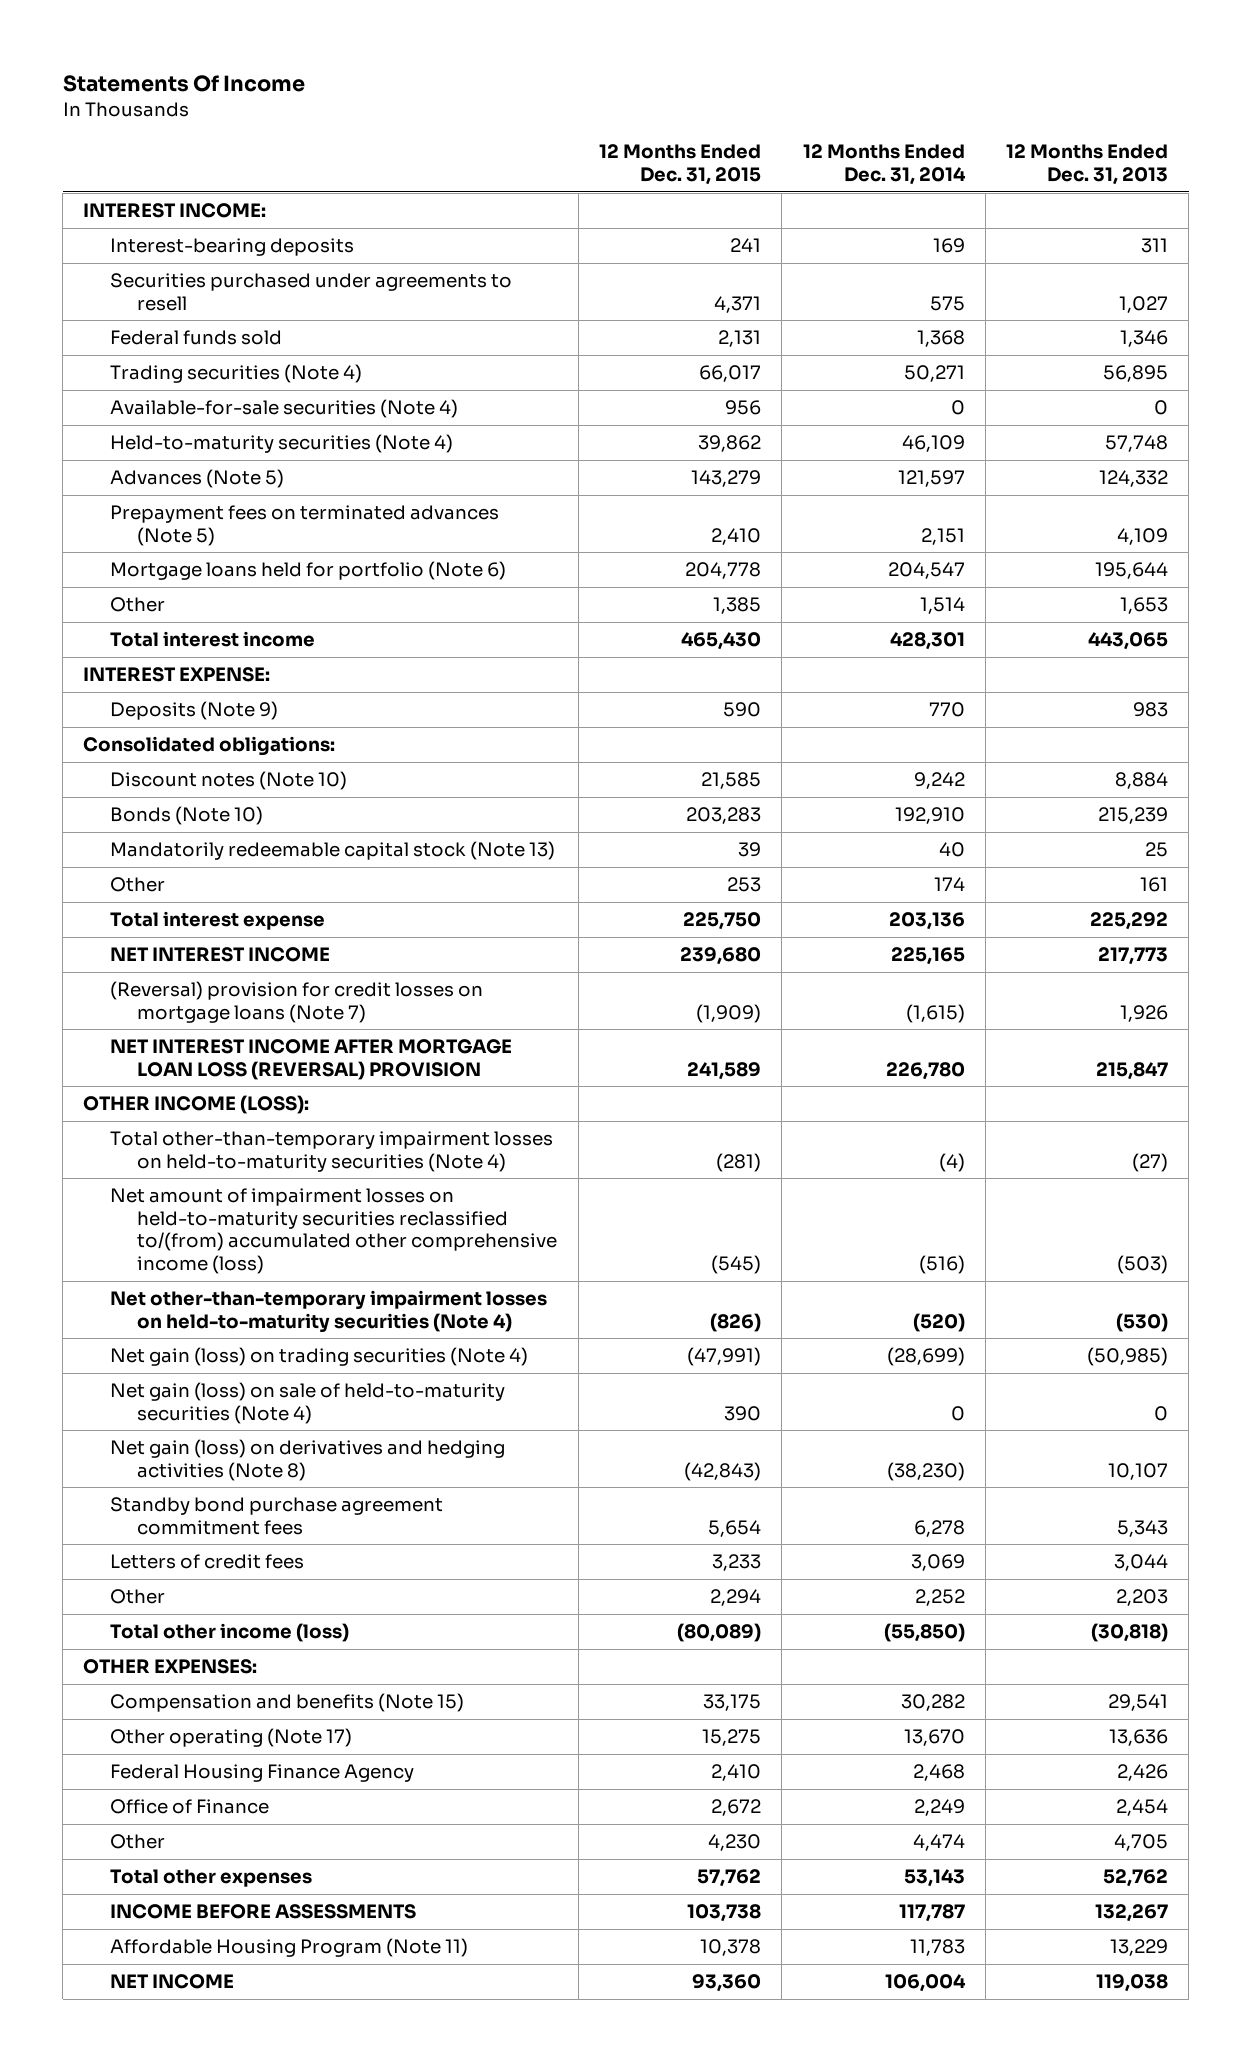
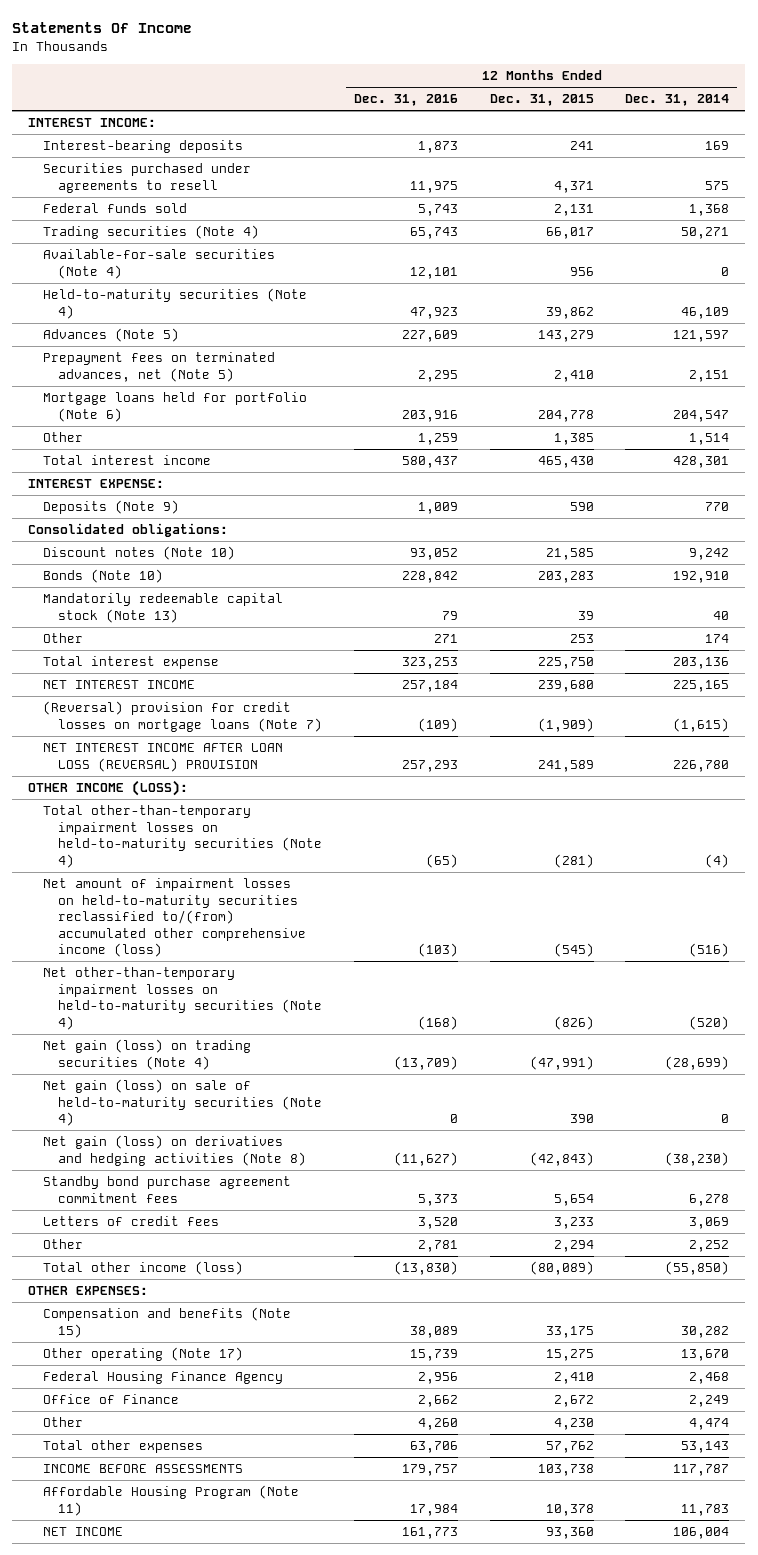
- | 12 Months Ended Dec. 31, 2015 | 12 Months Ended Dec. 31, 2014 | 12 Months Ended Dec. 31, 2013
+ | 12 Months Ended Dec. 31, 2016 | 12 Months Ended Dec. 31, 2015 | 12 Months Ended Dec. 31, 2014
- Prepayment fees on terminated advances (Note 5) | 2,410 | 2,151 | 4,109
+ Prepayment fees on terminated advances, net (Note 5) | 2,295 | 2,410 | 2,151
- NET INTEREST INCOME AFTER MORTGAGE LOAN LOSS (REVERSAL) PROVISION | 241,589 | 226,780 | 215,847
+ NET INTEREST INCOME AFTER LOAN LOSS (REVERSAL) PROVISION | 257,293 | 241,589 | 226,780

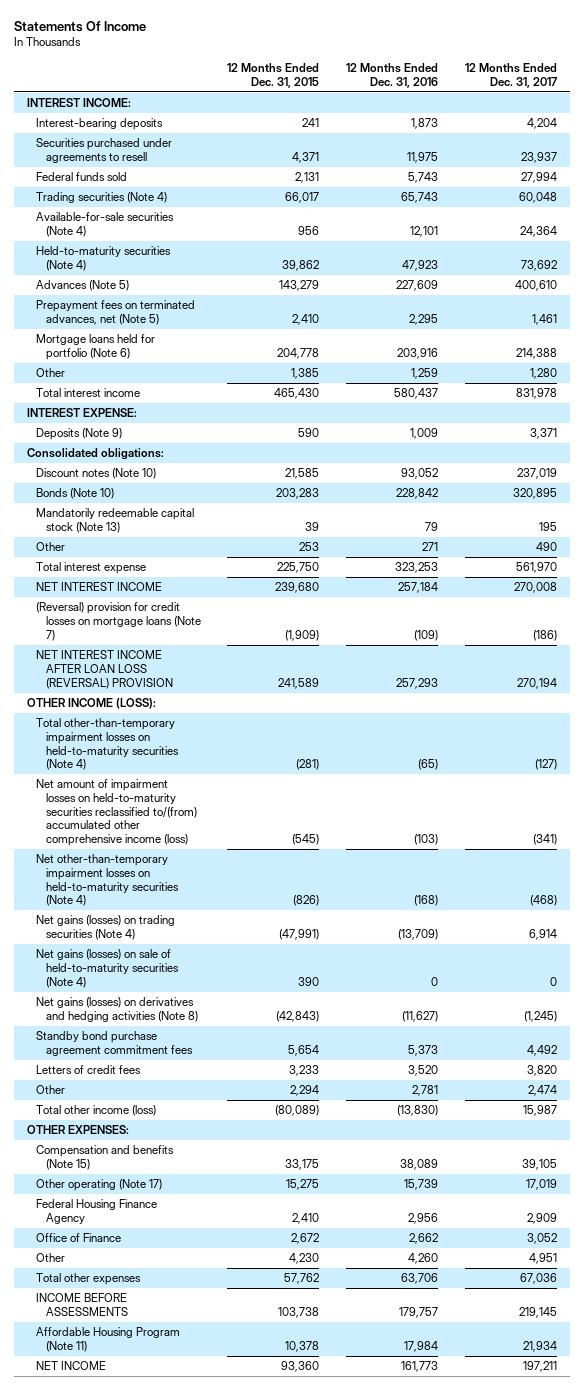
- | 12 Months Ended Dec. 31, 2016 | 12 Months Ended Dec. 31, 2015 | 12 Months Ended Dec. 31, 2014
+ | 12 Months Ended Dec. 31, 2015 | 12 Months Ended Dec. 31, 2016 | 12 Months Ended Dec. 31, 2017
- Net gain (loss) on trading securities (Note 4) | (13,709) | (47,991) | (28,699)
- Net gain (loss) on sale of held-to-maturity securities (Note 4) | 0 | 390 | 0
- Net gain (loss) on derivatives and hedging activities (Note 8) | (11,627) | (42,843) | (38,230)
+ Net gains (losses) on trading securities (Note 4) | (47,991) | (13,709) | 6,914
+ Net gains (losses) on sale of held-to-maturity securities (Note 4) | 390 | 0 | 0
+ Net gains (losses) on derivatives and hedging activities (Note 8) | (42,843) | (11,627) | (1,245)

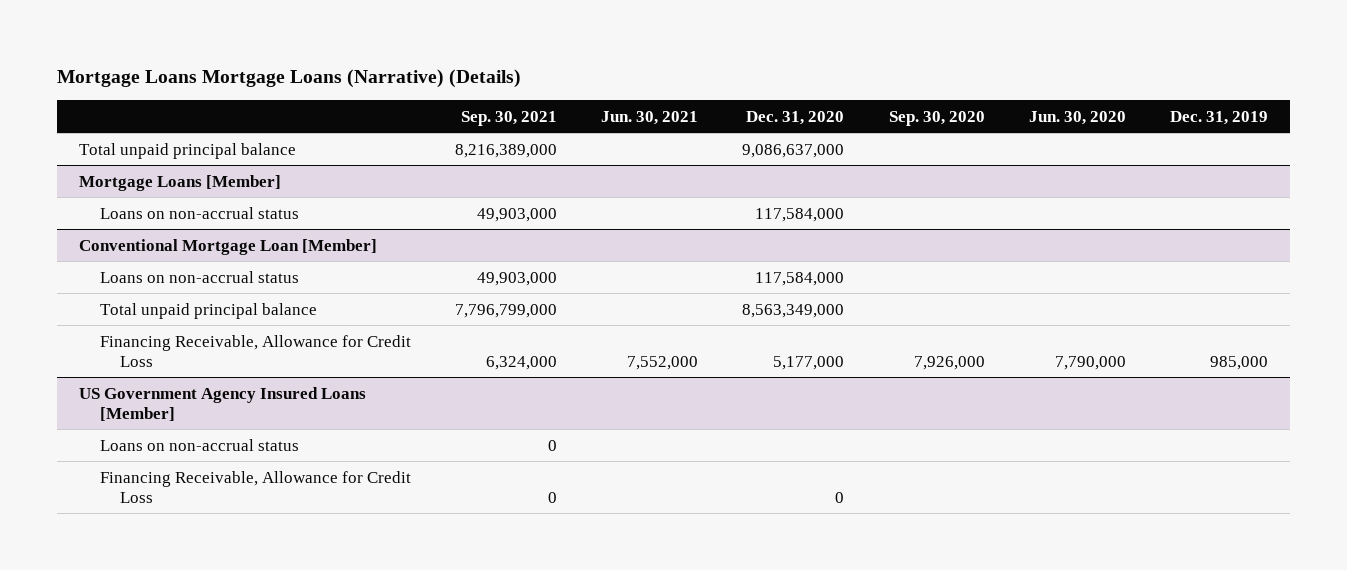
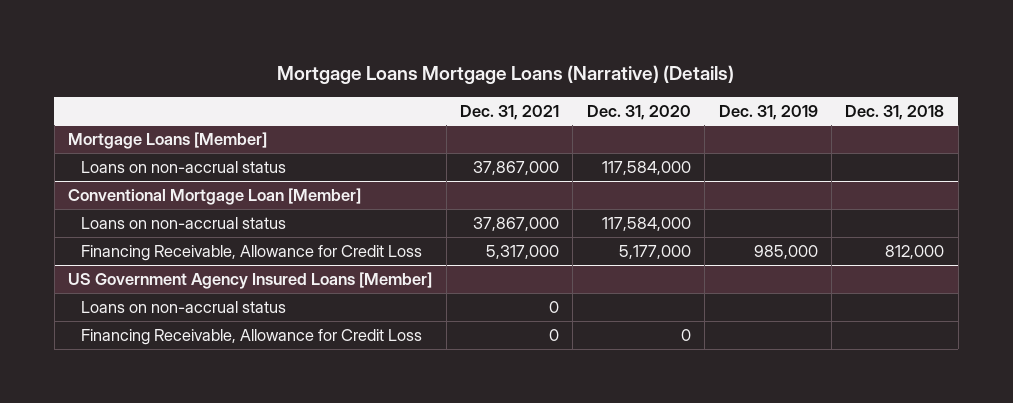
- | Sep. 30, 2021 | Jun. 30, 2021 | Dec. 31, 2020 | Sep. 30, 2020 | Jun. 30, 2020 | Dec. 31, 2019
+ | Dec. 31, 2021 | Dec. 31, 2020 | Dec. 31, 2019 | Dec. 31, 2018
- Total unpaid principal balance | 8,216,389,000 | | 9,086,637,000 | | |
@ Conventional Mortgage Loan [Member]
- Total unpaid principal balance | 7,796,799,000 | | 8,563,349,000 | | |

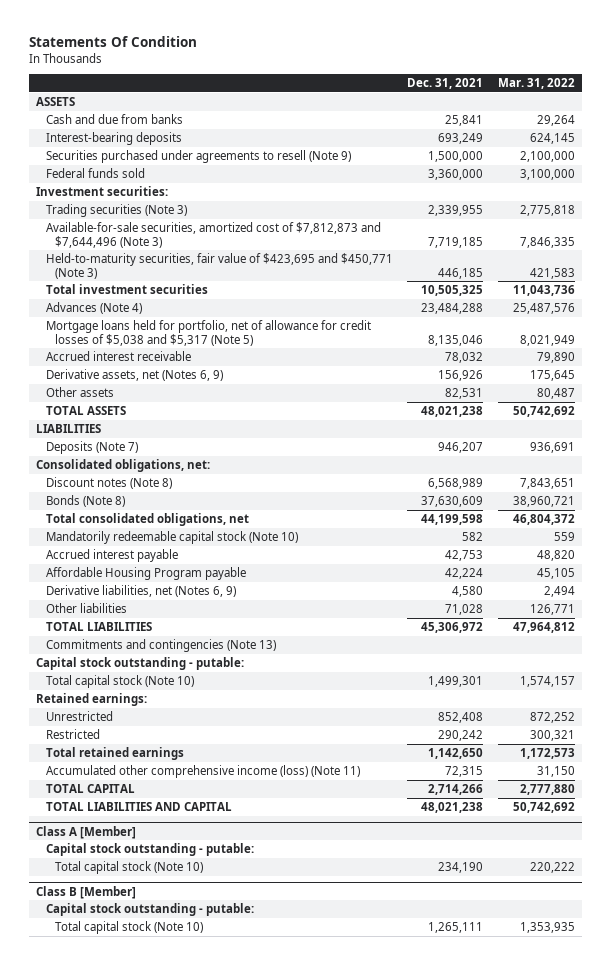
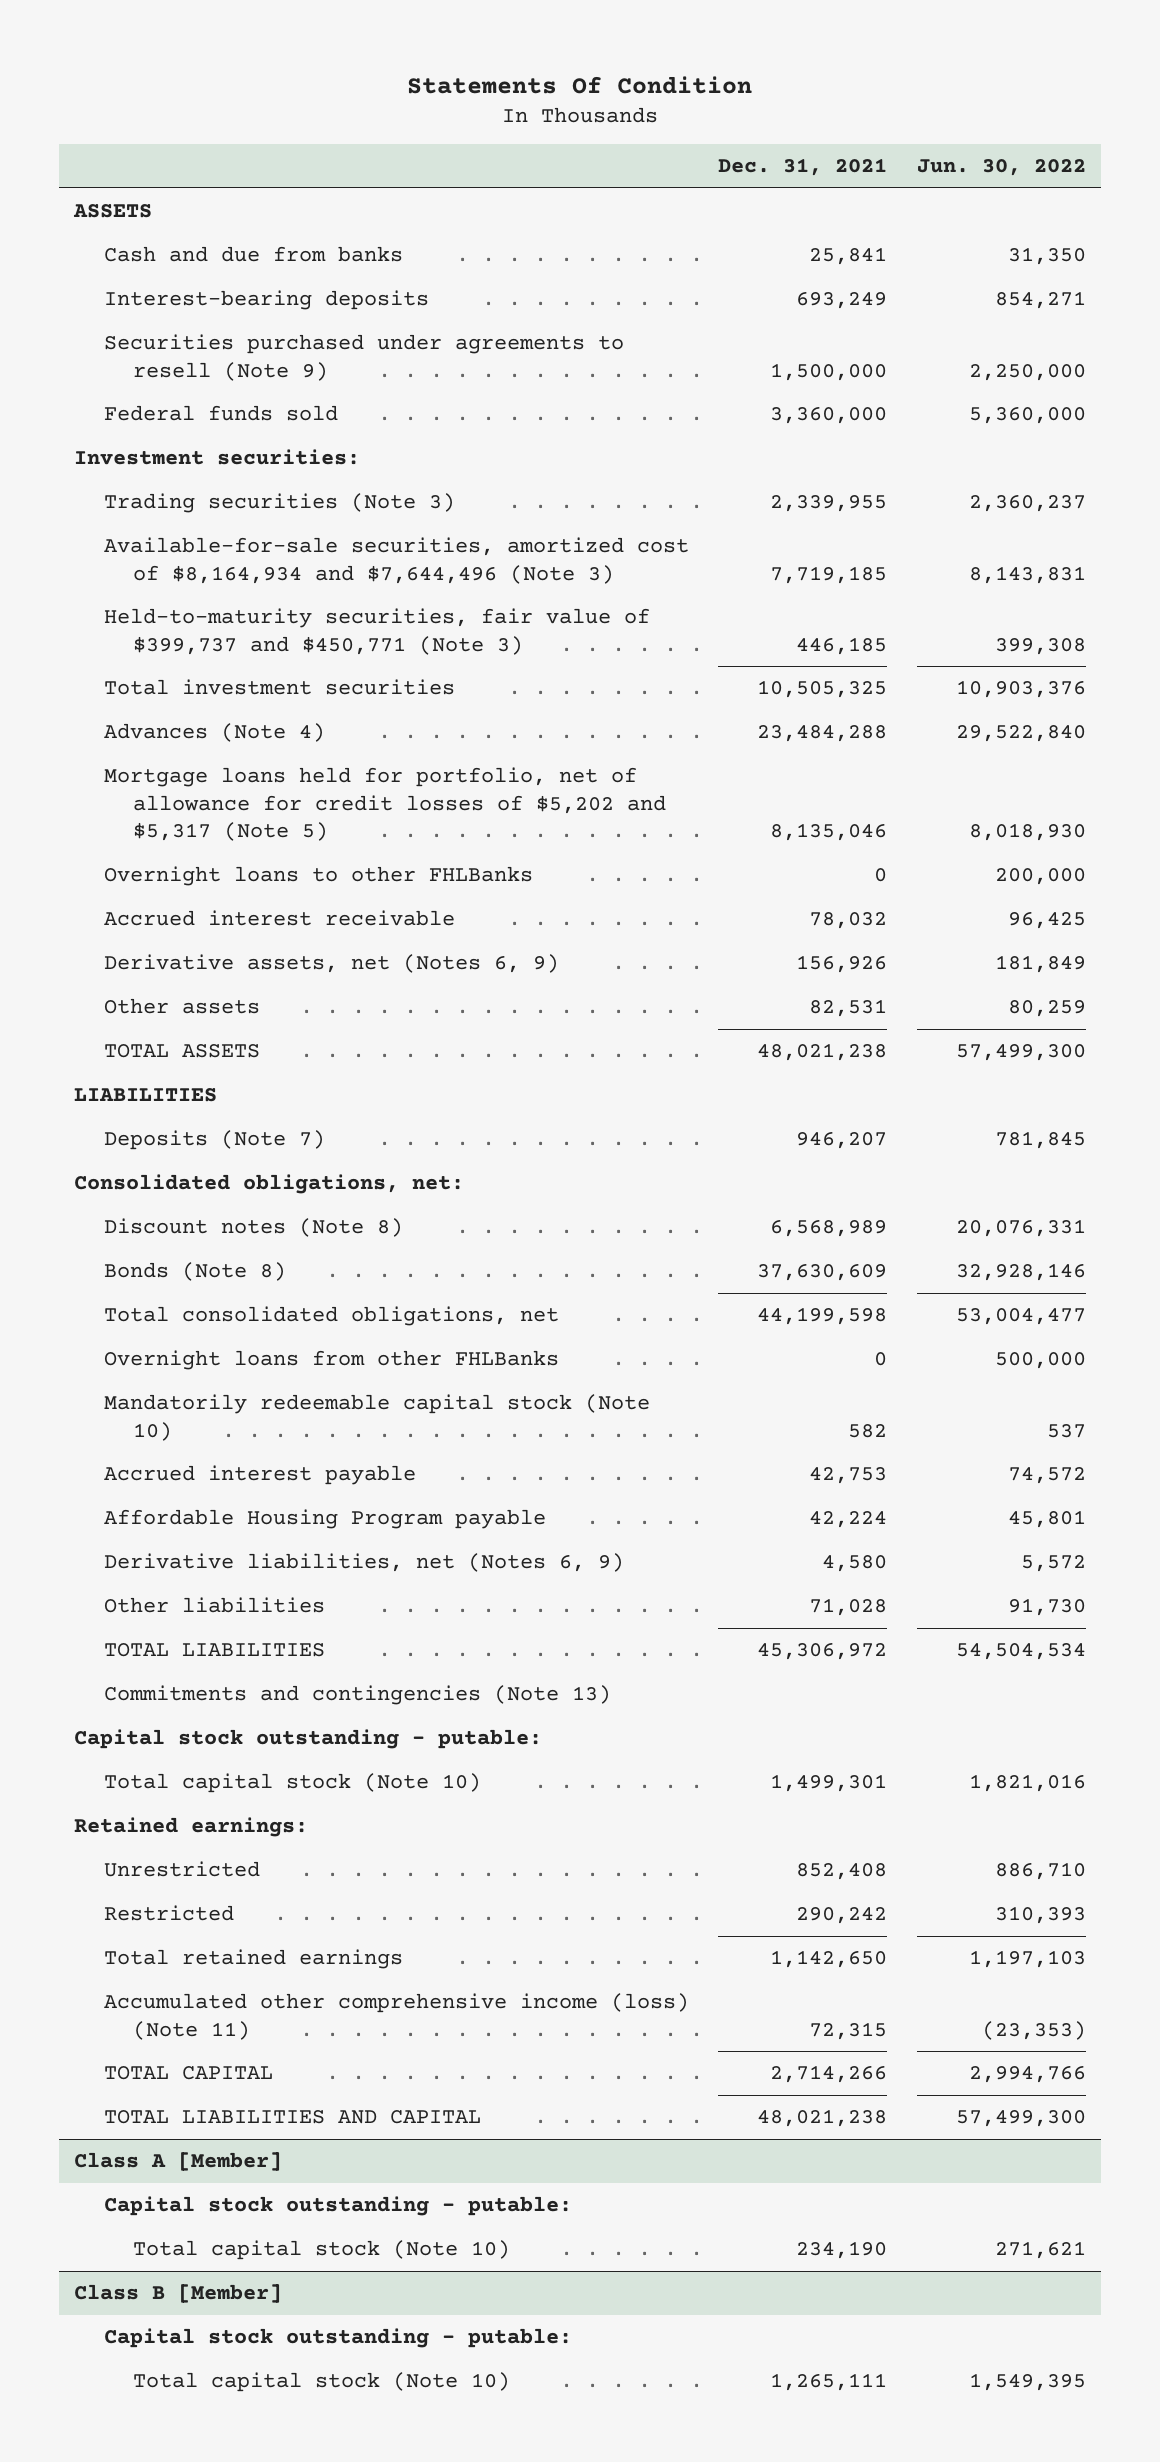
- | Dec. 31, 2021 | Mar. 31, 2022
+ | Dec. 31, 2021 | Jun. 30, 2022
- Available-for-sale securities, amortized cost of $7,812,873 and $7,644,496 (Note 3) | 7,719,185 | 7,846,335
- Held-to-maturity securities, fair value of $423,695 and $450,771 (Note 3) | 446,185 | 421,583
+ Available-for-sale securities, amortized cost of $8,164,934 and $7,644,496 (Note 3) | 7,719,185 | 8,143,831
+ Held-to-maturity securities, fair value of $399,737 and $450,771 (Note 3) | 446,185 | 399,308
- Mortgage loans held for portfolio, net of allowance for credit losses of $5,038 and $5,317 (Note 5) | 8,135,046 | 8,021,949
+ Mortgage loans held for portfolio, net of allowance for credit losses of $5,202 and $5,317 (Note 5) | 8,135,046 | 8,018,930
+ Overnight loans to other FHLBanks | 0 | 200,000
+ Overnight loans from other FHLBanks | 0 | 500,000

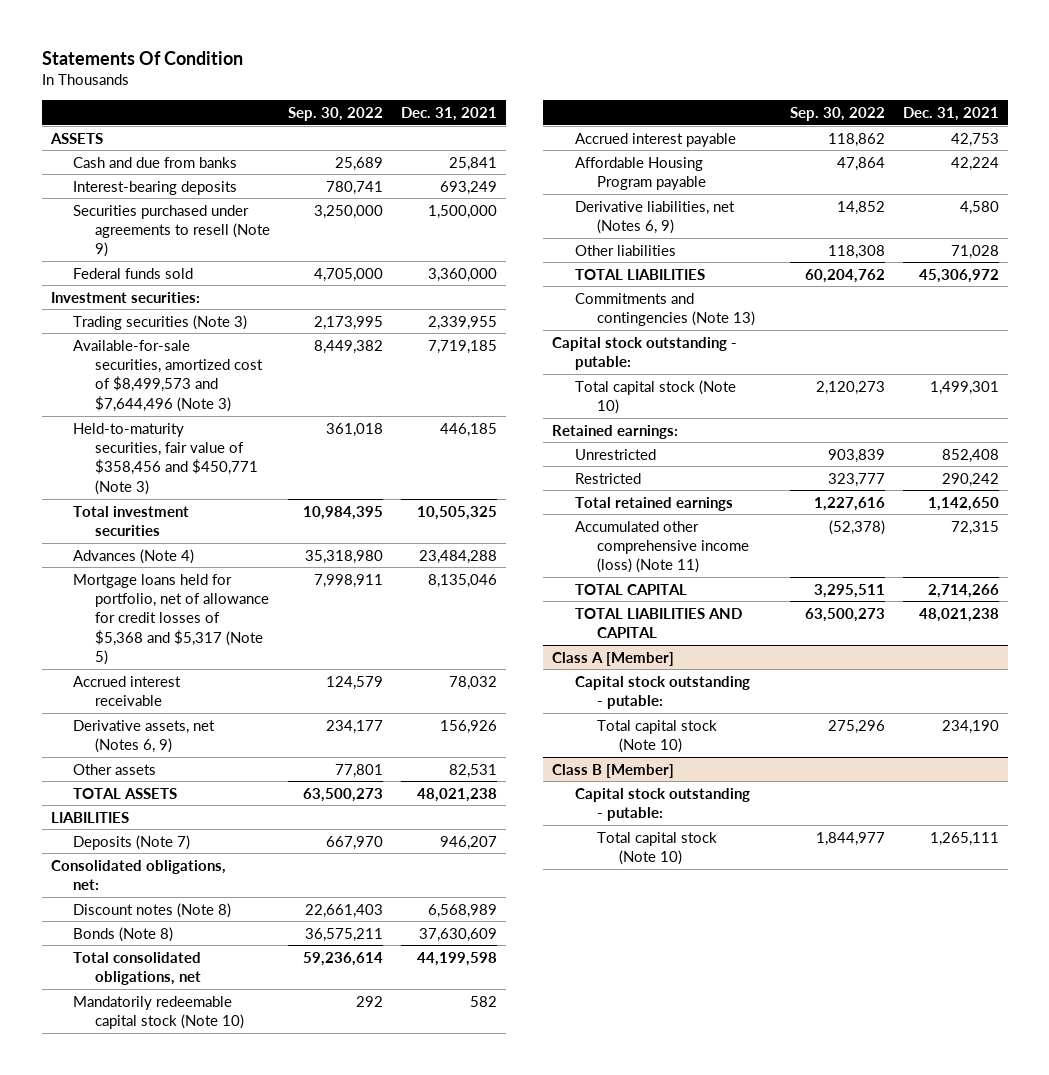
- | Dec. 31, 2021 | Jun. 30, 2022
+ | Sep. 30, 2022 | Dec. 31, 2021
- Available-for-sale securities, amortized cost of $8,164,934 and $7,644,496 (Note 3) | 7,719,185 | 8,143,831
- Held-to-maturity securities, fair value of $399,737 and $450,771 (Note 3) | 446,185 | 399,308
+ Available-for-sale securities, amortized cost of $8,499,573 and $7,644,496 (Note 3) | 8,449,382 | 7,719,185
+ Held-to-maturity securities, fair value of $358,456 and $450,771 (Note 3) | 361,018 | 446,185
- Mortgage loans held for portfolio, net of allowance for credit losses of $5,202 and $5,317 (Note 5) | 8,135,046 | 8,018,930
- Overnight loans to other FHLBanks | 0 | 200,000
+ Mortgage loans held for portfolio, net of allowance for credit losses of $5,368 and $5,317 (Note 5) | 7,998,911 | 8,135,046
- Overnight loans from other FHLBanks | 0 | 500,000

